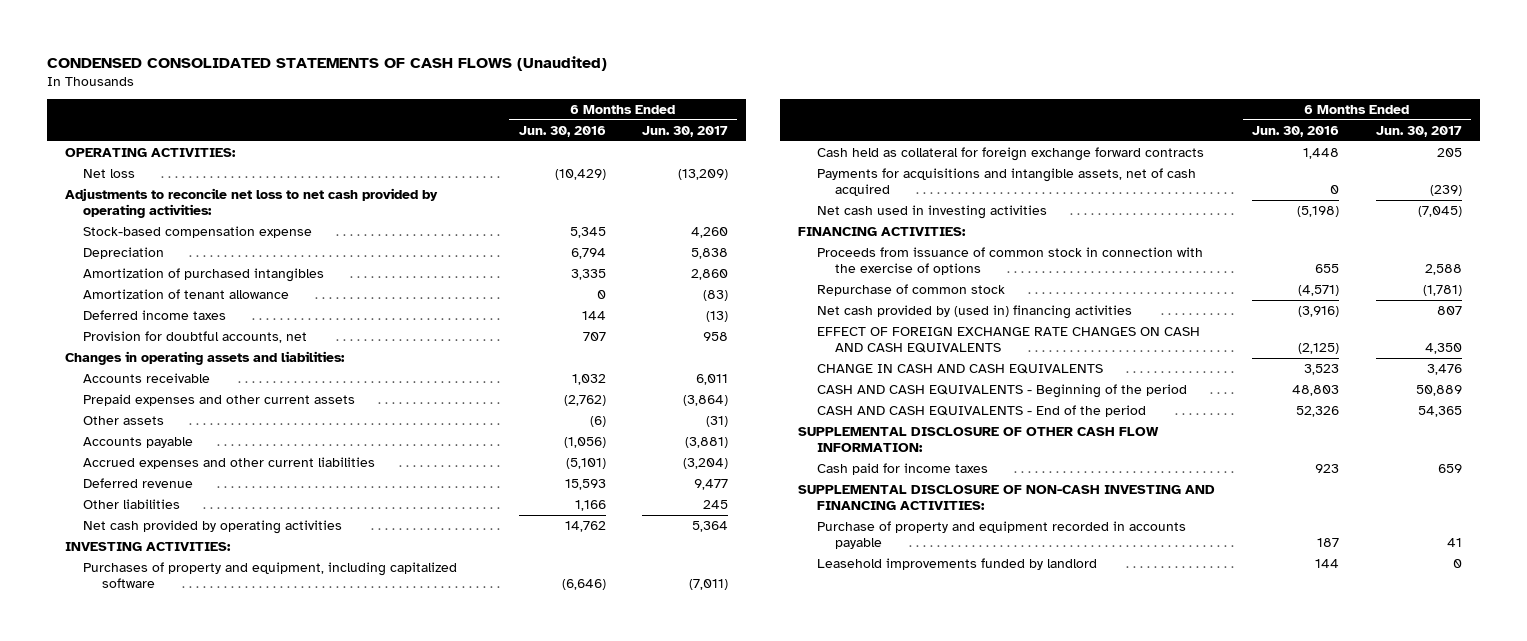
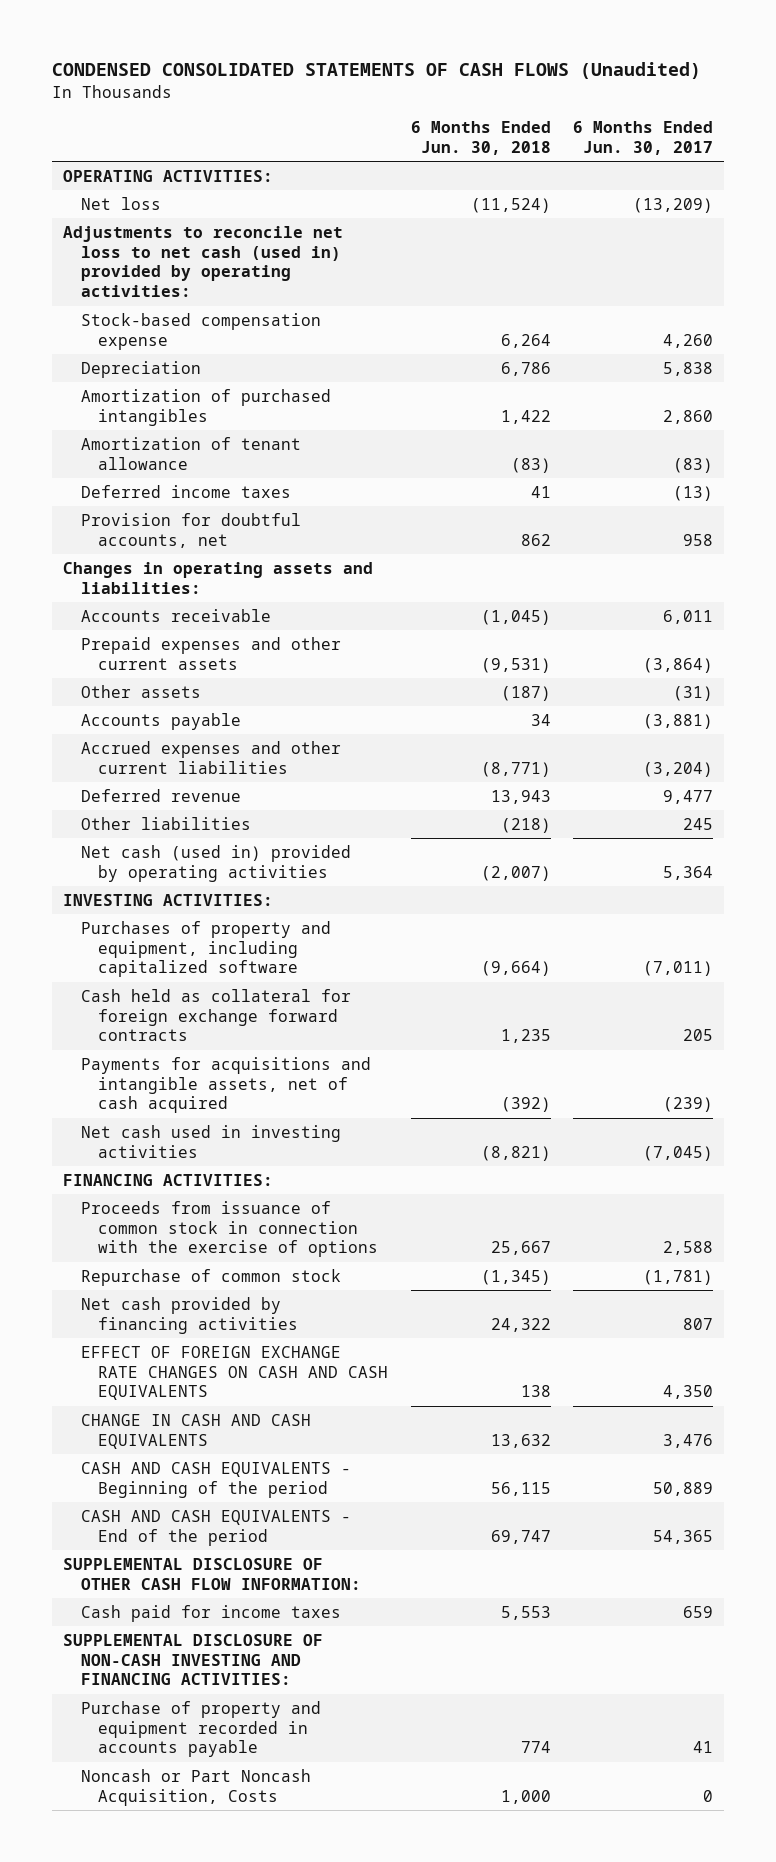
- | 6 Months Ended Jun. 30, 2016 | 6 Months Ended Jun. 30, 2017
+ | 6 Months Ended Jun. 30, 2018 | 6 Months Ended Jun. 30, 2017
- Adjustments to reconcile net loss to net cash provided by operating activities:
+ Adjustments to reconcile net loss to net cash (used in) provided by operating activities:
- Net cash provided by operating activities | 14,762 | 5,364
+ Net cash (used in) provided by operating activities | (2,007) | 5,364
- Net cash provided by (used in) financing activities | (3,916) | 807
+ Net cash provided by financing activities | 24,322 | 807
- Leasehold improvements funded by landlord | 144 | 0
+ Noncash or Part Noncash Acquisition, Costs | 1,000 | 0

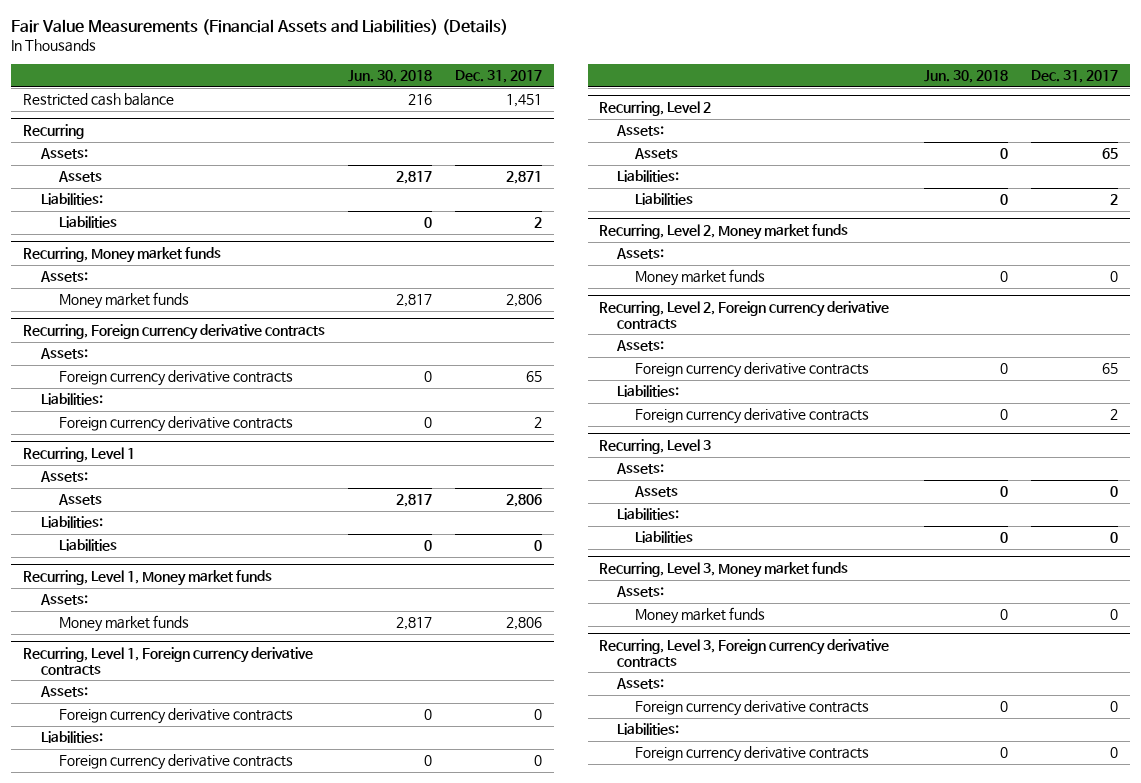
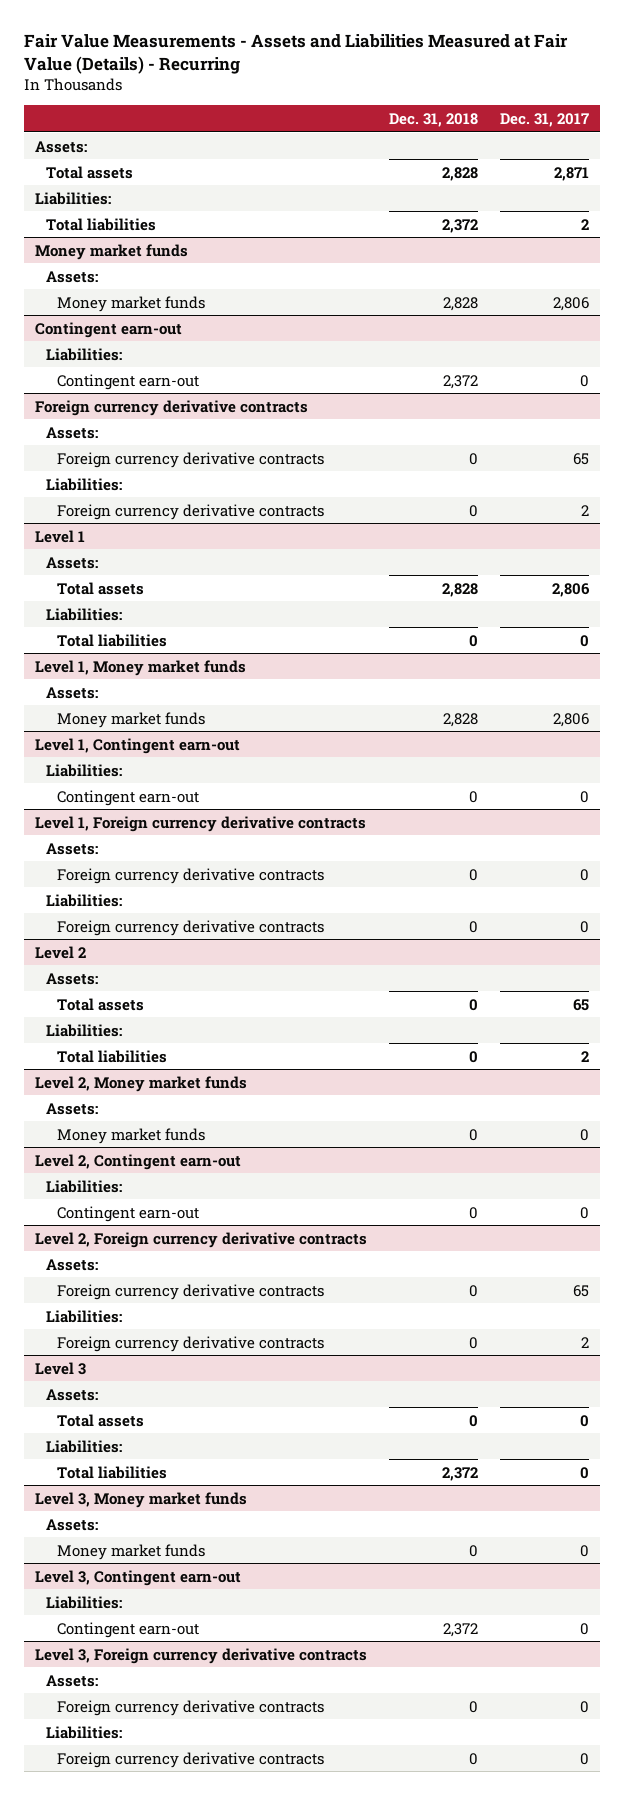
- Fair Value Measurements (Financial Assets and Liabilities) (Details)
+ Fair Value Measurements - Assets and Liabilities Measured at Fair Value (Details) - Recurring
- | Jun. 30, 2018 | Dec. 31, 2017
+ | Dec. 31, 2018 | Dec. 31, 2017
- Restricted cash balance | 216 | 1,451
- Recurring
- Assets | 2,817 | 2,871
+ Total assets | 2,828 | 2,871
- Liabilities | 0 | 2
- Recurring, Money market funds
+ Total liabilities | 2,372 | 2
+ Money market funds
- Recurring, Foreign currency derivative contracts
+ Contingent earn-out
+ Liabilities:
+ Contingent earn-out | 2,372 | 0
+ Foreign currency derivative contracts
- Recurring, Level 1
+ Level 1
- Assets | 2,817 | 2,806
+ Total assets | 2,828 | 2,806
- Liabilities | 0 | 0
- Recurring, Level 1, Money market funds
+ Total liabilities | 0 | 0
+ Level 1, Money market funds
- Recurring, Level 1, Foreign currency derivative contracts
+ Level 1, Contingent earn-out
+ Liabilities:
+ Contingent earn-out | 0 | 0
+ Level 1, Foreign currency derivative contracts
- Recurring, Level 2
+ Level 2
- Assets | 0 | 65
+ Total assets | 0 | 65
- Liabilities | 0 | 2
- Recurring, Level 2, Money market funds
+ Total liabilities | 0 | 2
+ Level 2, Money market funds
- Recurring, Level 2, Foreign currency derivative contracts
+ Level 2, Contingent earn-out
+ Liabilities:
+ Contingent earn-out | 0 | 0
+ Level 2, Foreign currency derivative contracts
- Recurring, Level 3
+ Level 3
- Assets | 0 | 0
+ Total assets | 0 | 0
- Liabilities | 0 | 0
- Recurring, Level 3, Money market funds
+ Total liabilities | 2,372 | 0
+ Level 3, Money market funds
- Recurring, Level 3, Foreign currency derivative contracts
+ Level 3, Contingent earn-out
+ Liabilities:
+ Contingent earn-out | 2,372 | 0
+ Level 3, Foreign currency derivative contracts

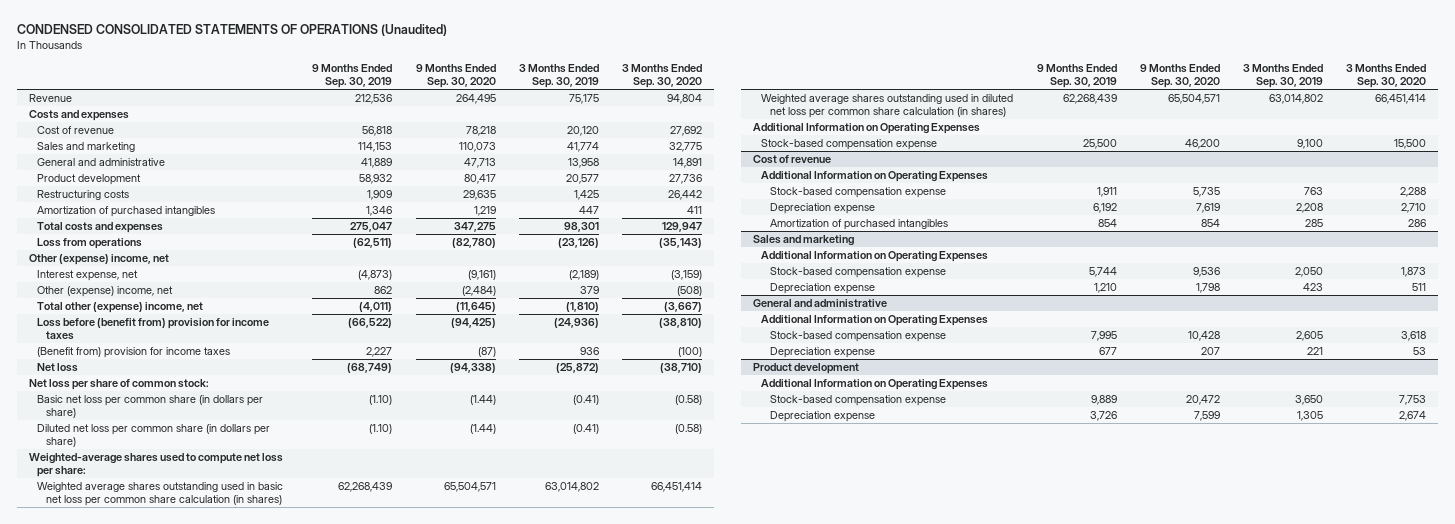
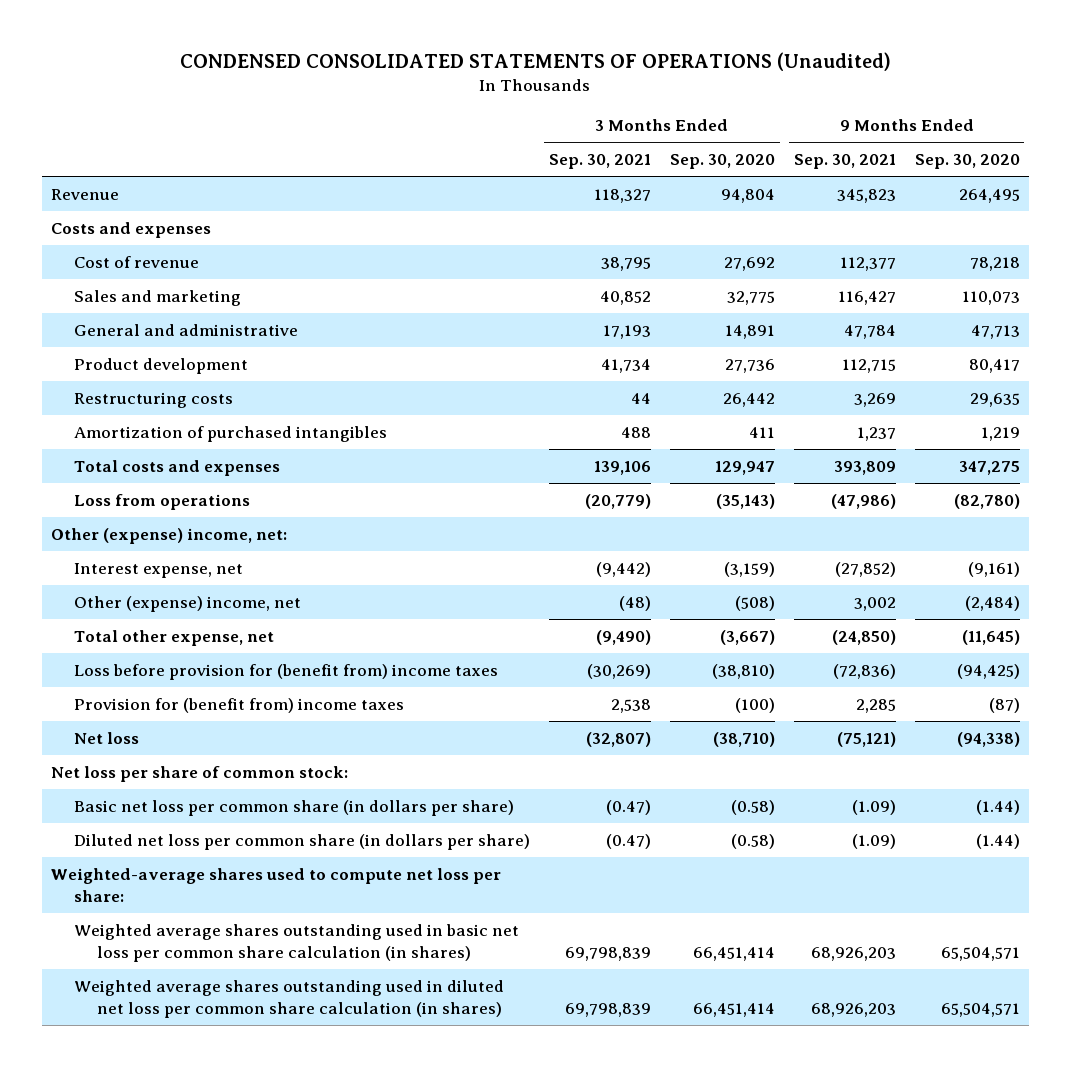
- | 9 Months Ended Sep. 30, 2019 | 9 Months Ended Sep. 30, 2020 | 3 Months Ended Sep. 30, 2019 | 3 Months Ended Sep. 30, 2020
+ | 3 Months Ended Sep. 30, 2021 | 3 Months Ended Sep. 30, 2020 | 9 Months Ended Sep. 30, 2021 | 9 Months Ended Sep. 30, 2020
- Other (expense) income, net
+ Other (expense) income, net:
- Total other (expense) income, net | (4,011) | (11,645) | (1,810) | (3,667)
- Loss before (benefit from) provision for income taxes | (66,522) | (94,425) | (24,936) | (38,810)
- (Benefit from) provision for income taxes | 2,227 | (87) | 936 | (100)
+ Total other expense, net | (9,490) | (3,667) | (24,850) | (11,645)
+ Loss before provision for (benefit from) income taxes | (30,269) | (38,810) | (72,836) | (94,425)
+ Provision for (benefit from) income taxes | 2,538 | (100) | 2,285 | (87)
- Additional Information on Operating Expenses
- Stock-based compensation expense | 25,500 | 46,200 | 9,100 | 15,500
- Cost of revenue
- Additional Information on Operating Expenses
- Stock-based compensation expense | 1,911 | 5,735 | 763 | 2,288
- Depreciation expense | 6,192 | 7,619 | 2,208 | 2,710
- Amortization of purchased intangibles | 854 | 854 | 285 | 286
- Sales and marketing
- Additional Information on Operating Expenses
- Stock-based compensation expense | 5,744 | 9,536 | 2,050 | 1,873
- Depreciation expense | 1,210 | 1,798 | 423 | 511
- General and administrative
- Additional Information on Operating Expenses
- Stock-based compensation expense | 7,995 | 10,428 | 2,605 | 3,618
- Depreciation expense | 677 | 207 | 221 | 53
- Product development
- Additional Information on Operating Expenses
- Stock-based compensation expense | 9,889 | 20,472 | 3,650 | 7,753
- Depreciation expense | 3,726 | 7,599 | 1,305 | 2,674

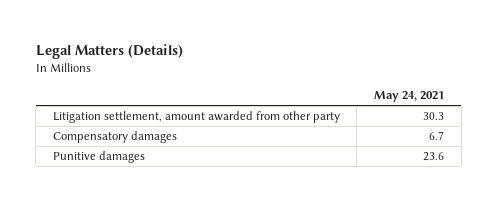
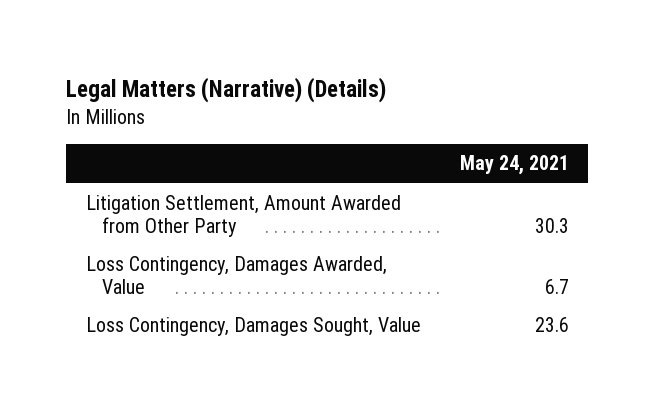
- Legal Matters (Details)
+ Legal Matters (Narrative) (Details)
- Litigation settlement, amount awarded from other party | 30.3
- Compensatory damages | 6.7
- Punitive damages | 23.6
+ Litigation Settlement, Amount Awarded from Other Party | 30.3
+ Loss Contingency, Damages Awarded, Value | 6.7
+ Loss Contingency, Damages Sought, Value | 23.6

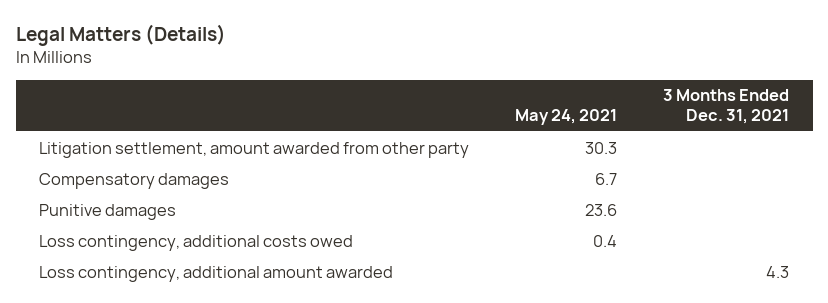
- Legal Matters (Narrative) (Details)
+ Legal Matters (Details)
- | May 24, 2021
+ | May 24, 2021 | 3 Months Ended Dec. 31, 2021
- Litigation Settlement, Amount Awarded from Other Party | 30.3
- Loss Contingency, Damages Awarded, Value | 6.7
- Loss Contingency, Damages Sought, Value | 23.6
+ Litigation settlement, amount awarded from other party | 30.3 |
+ Compensatory damages | 6.7 |
+ Punitive damages | 23.6 |
+ Loss contingency, additional costs owed | 0.4 |
+ Loss contingency, additional amount awarded | | 4.3

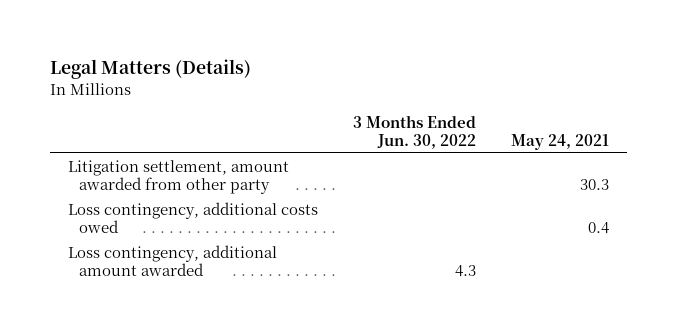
- | May 24, 2021 | 3 Months Ended Dec. 31, 2021
+ | 3 Months Ended Jun. 30, 2022 | May 24, 2021
- Compensatory damages | 6.7 |
- Punitive damages | 23.6 |

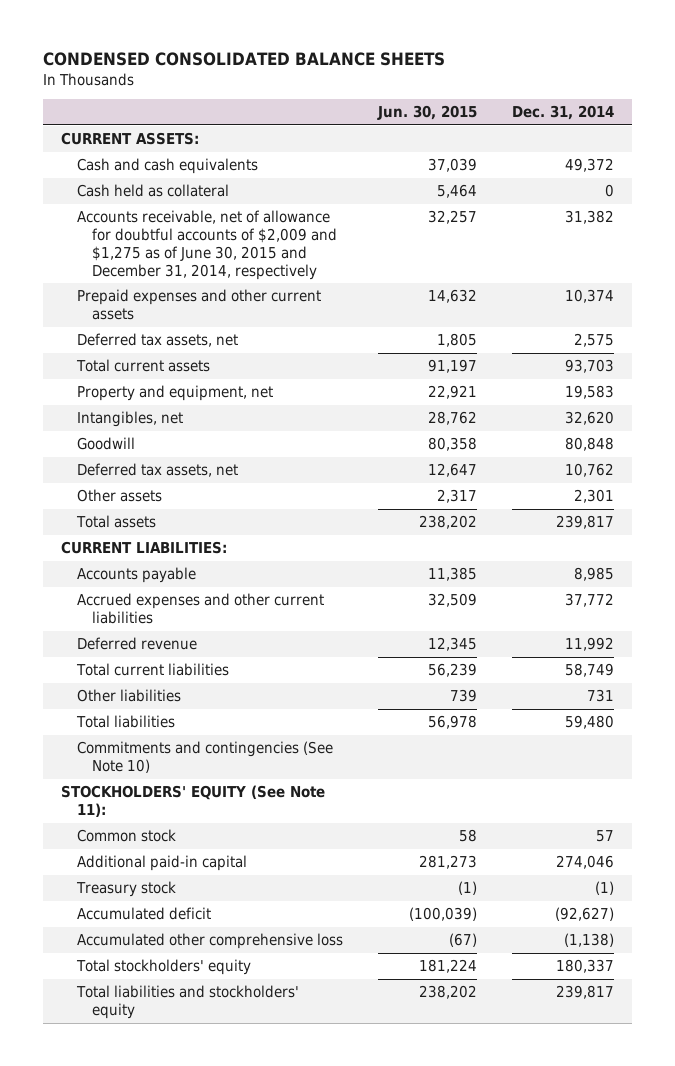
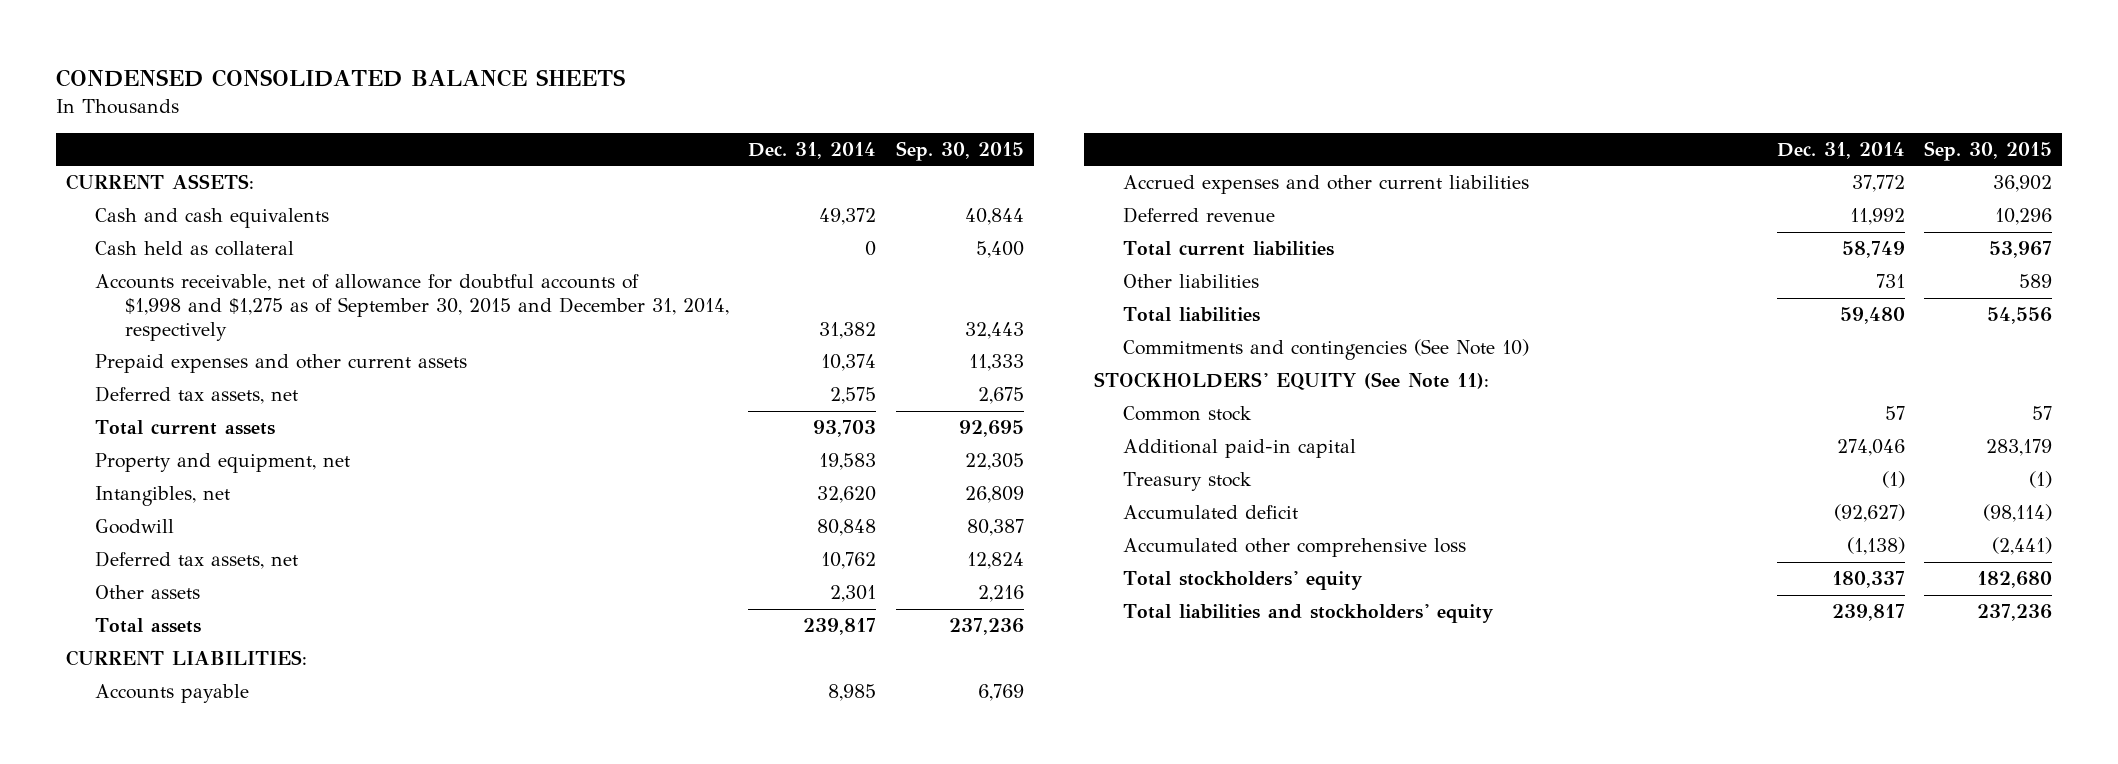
- | Jun. 30, 2015 | Dec. 31, 2014
+ | Dec. 31, 2014 | Sep. 30, 2015
- Accounts receivable, net of allowance for doubtful accounts of $2,009 and $1,275 as of June 30, 2015 and December 31, 2014, respectively | 32,257 | 31,382
+ Accounts receivable, net of allowance for doubtful accounts of $1,998 and $1,275 as of September 30, 2015 and December 31, 2014, respectively | 31,382 | 32,443

